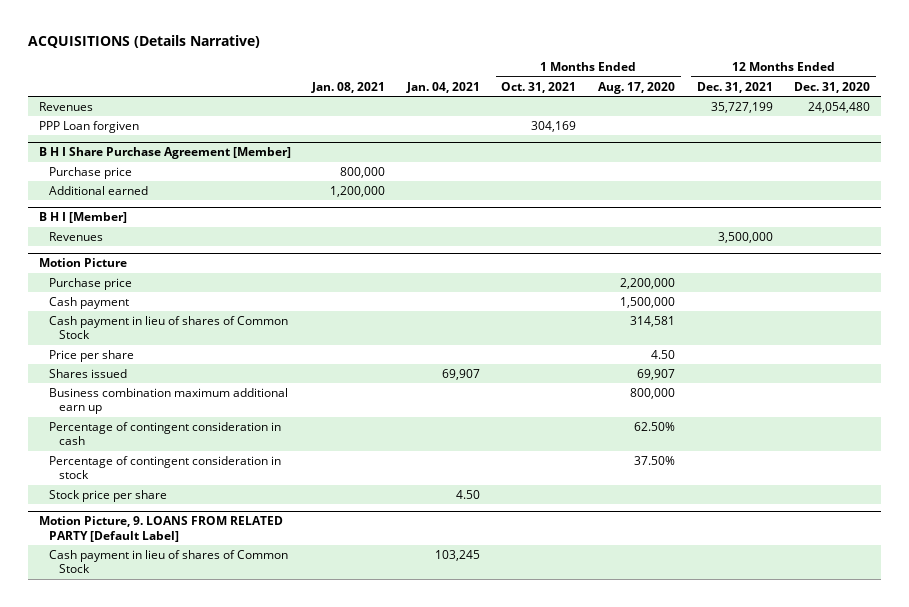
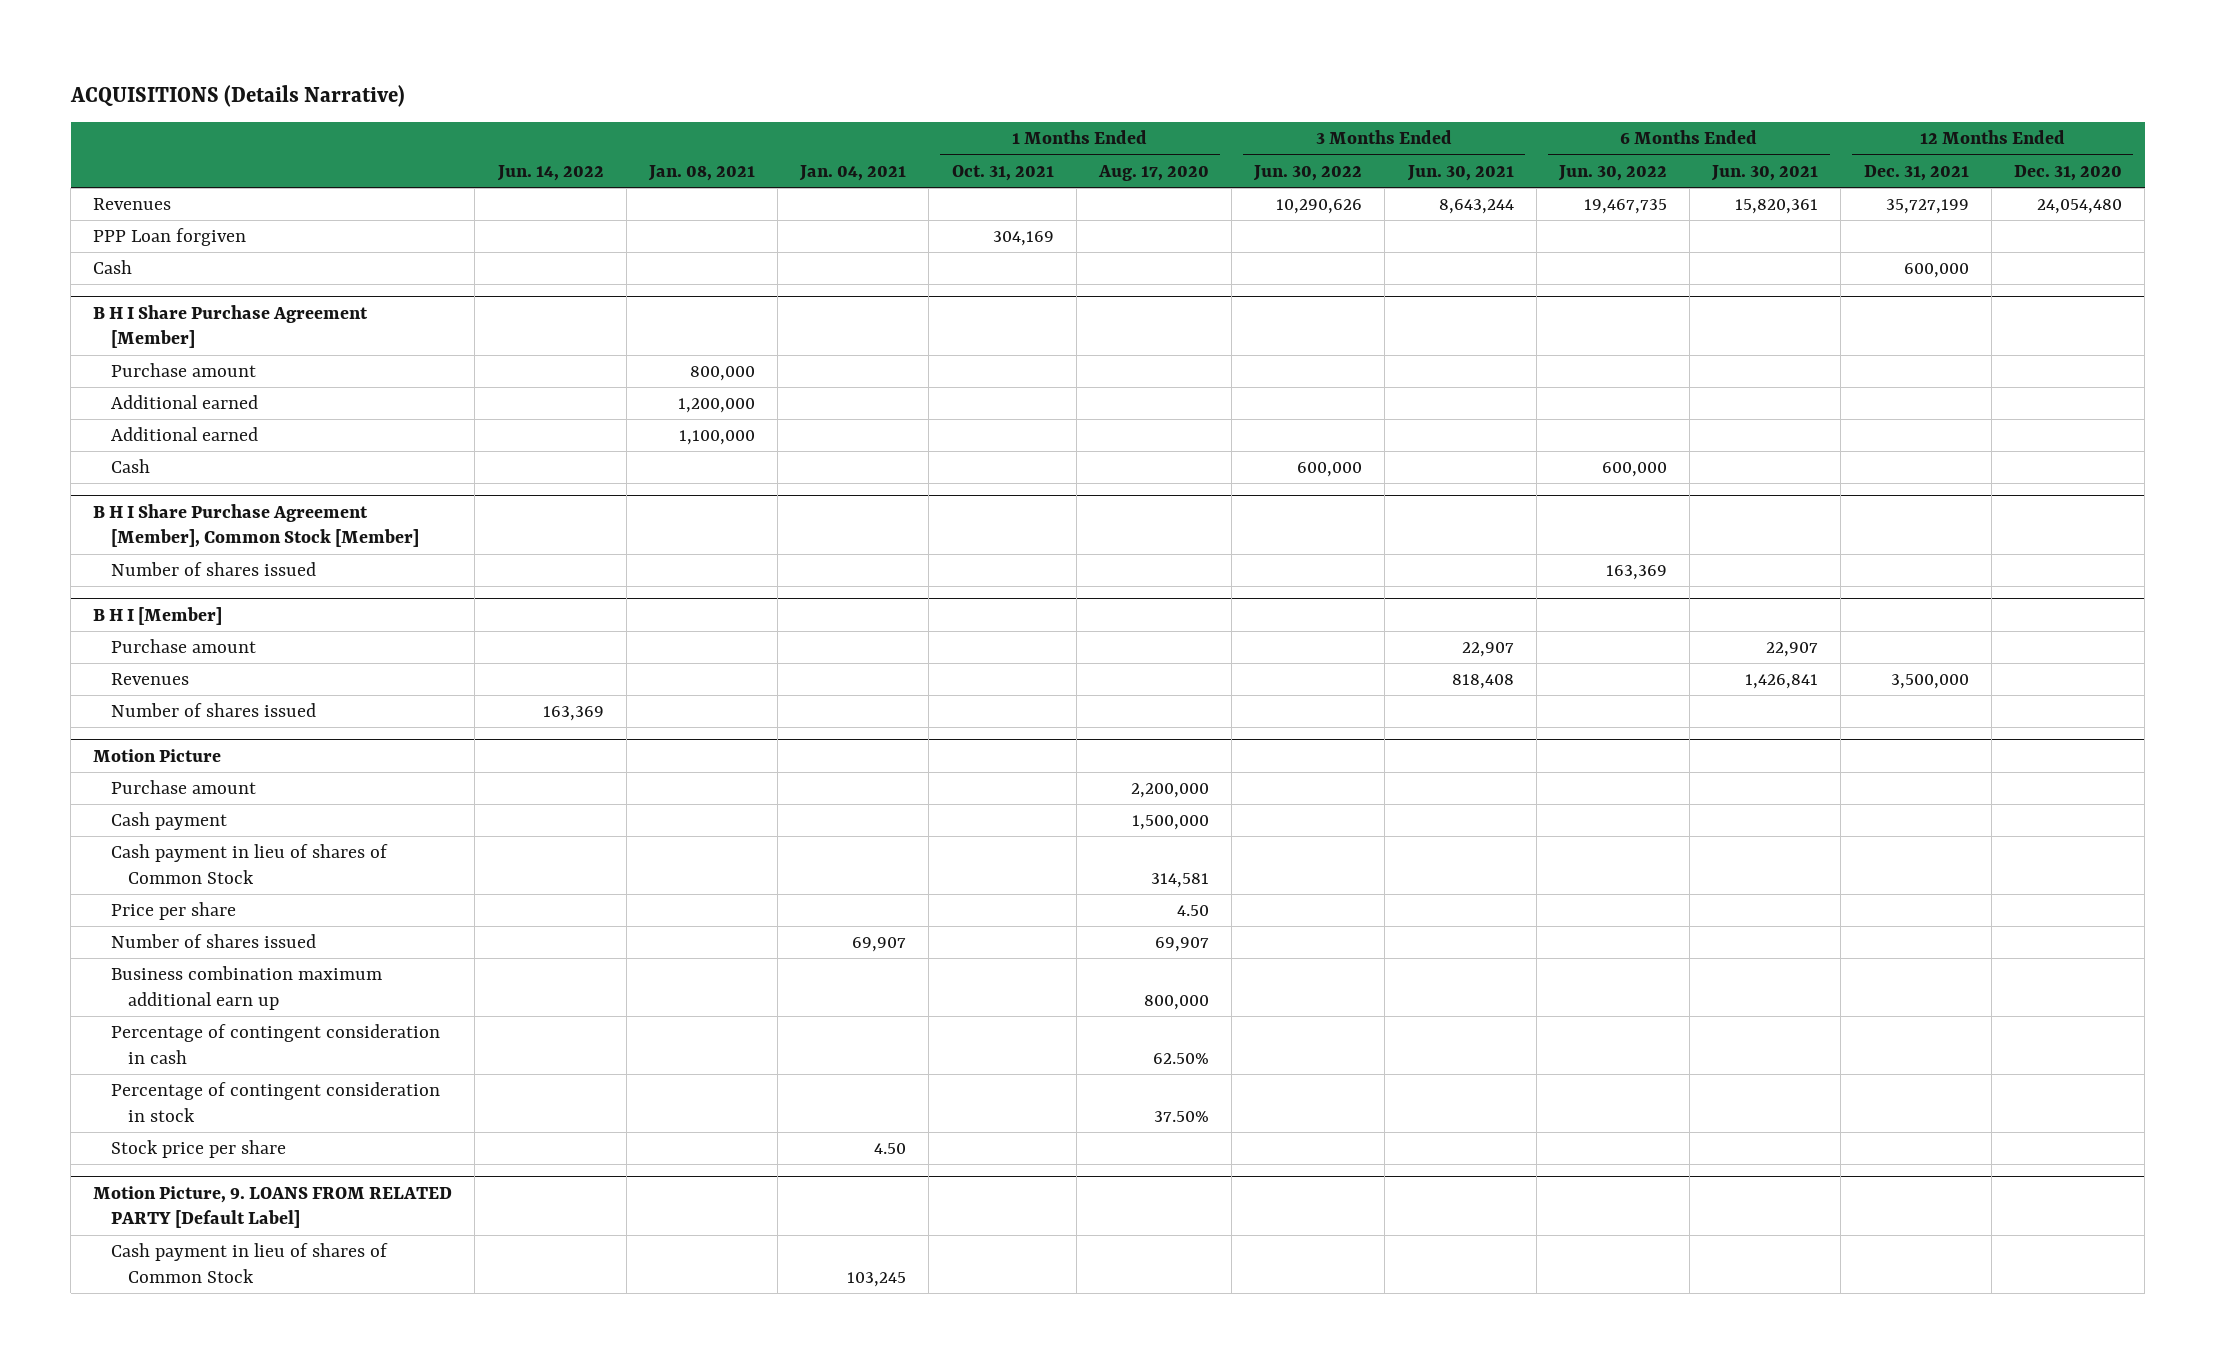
- | Jan. 08, 2021 | Jan. 04, 2021 | 1 Months Ended Oct. 31, 2021 | 1 Months Ended Aug. 17, 2020 | 12 Months Ended Dec. 31, 2021 | 12 Months Ended Dec. 31, 2020
+ | Jun. 14, 2022 | Jan. 08, 2021 | Jan. 04, 2021 | 1 Months Ended Oct. 31, 2021 | 1 Months Ended Aug. 17, 2020 | 3 Months Ended Jun. 30, 2022 | 3 Months Ended Jun. 30, 2021 | 6 Months Ended Jun. 30, 2022 | 6 Months Ended Jun. 30, 2021 | 12 Months Ended Dec. 31, 2021 | 12 Months Ended Dec. 31, 2020
+ Cash | | | | | | | | | | 600,000 |
@ B H I Share Purchase Agreement [Member]
- Purchase price | 800,000 | | | | |
+ Purchase amount | | 800,000 | | | | | | | | |
+ Additional earned | | 1,100,000 | | | | | | | | |
+ Cash | | | | | | 600,000 | | 600,000 | | |
+ B H I Share Purchase Agreement [Member], Common Stock [Member]
+ Number of shares issued | | | | | | | | 163,369 | | |
@ B H I [Member]
+ Purchase amount | | | | | | | 22,907 | | 22,907 | |
+ Number of shares issued | 163,369 | | | | | | | | | |
@ Motion Picture
- Purchase price | | | | 2,200,000 | |
+ Purchase amount | | | | | 2,200,000 | | | | | |
- Shares issued | | 69,907 | | 69,907 | |
+ Number of shares issued | | | 69,907 | | 69,907 | | | | | |

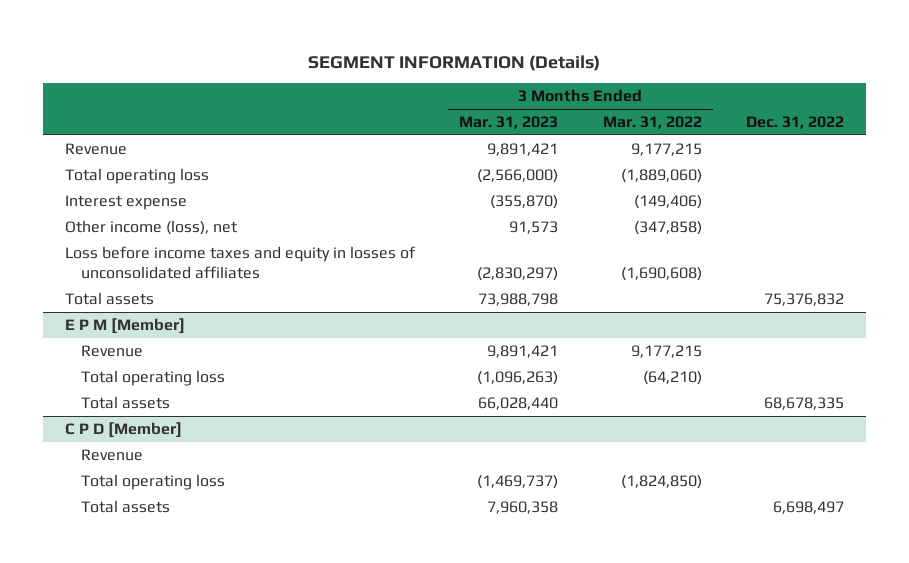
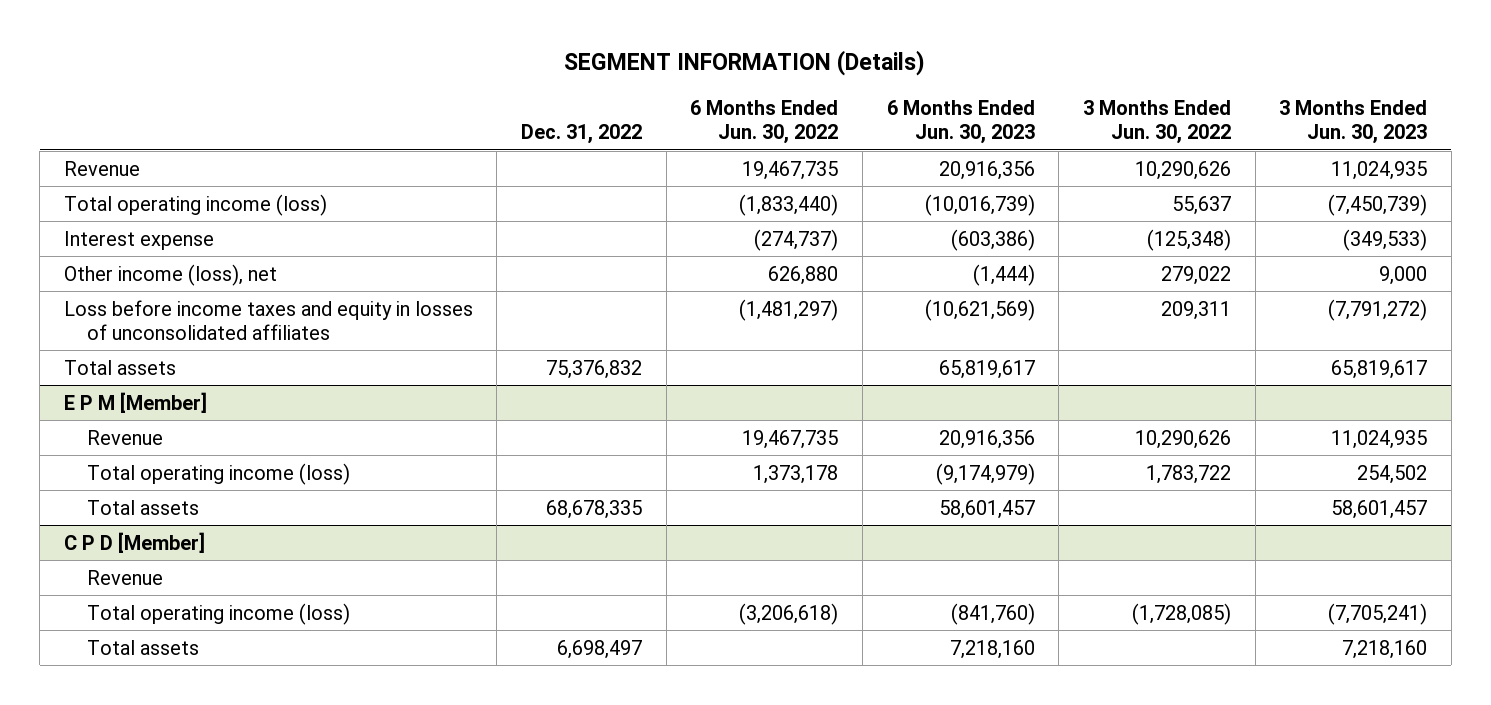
- | 3 Months Ended Mar. 31, 2023 | 3 Months Ended Mar. 31, 2022 | Dec. 31, 2022
+ | Dec. 31, 2022 | 6 Months Ended Jun. 30, 2022 | 6 Months Ended Jun. 30, 2023 | 3 Months Ended Jun. 30, 2022 | 3 Months Ended Jun. 30, 2023
- Total operating loss | (2,566,000) | (1,889,060) |
+ Total operating income (loss) | | (1,833,440) | (10,016,739) | 55,637 | (7,450,739)
@ E P M [Member]
- Total operating loss | (1,096,263) | (64,210) |
+ Total operating income (loss) | | 1,373,178 | (9,174,979) | 1,783,722 | 254,502
@ C P D [Member]
- Total operating loss | (1,469,737) | (1,824,850) |
+ Total operating income (loss) | | (3,206,618) | (841,760) | (1,728,085) | (7,705,241)

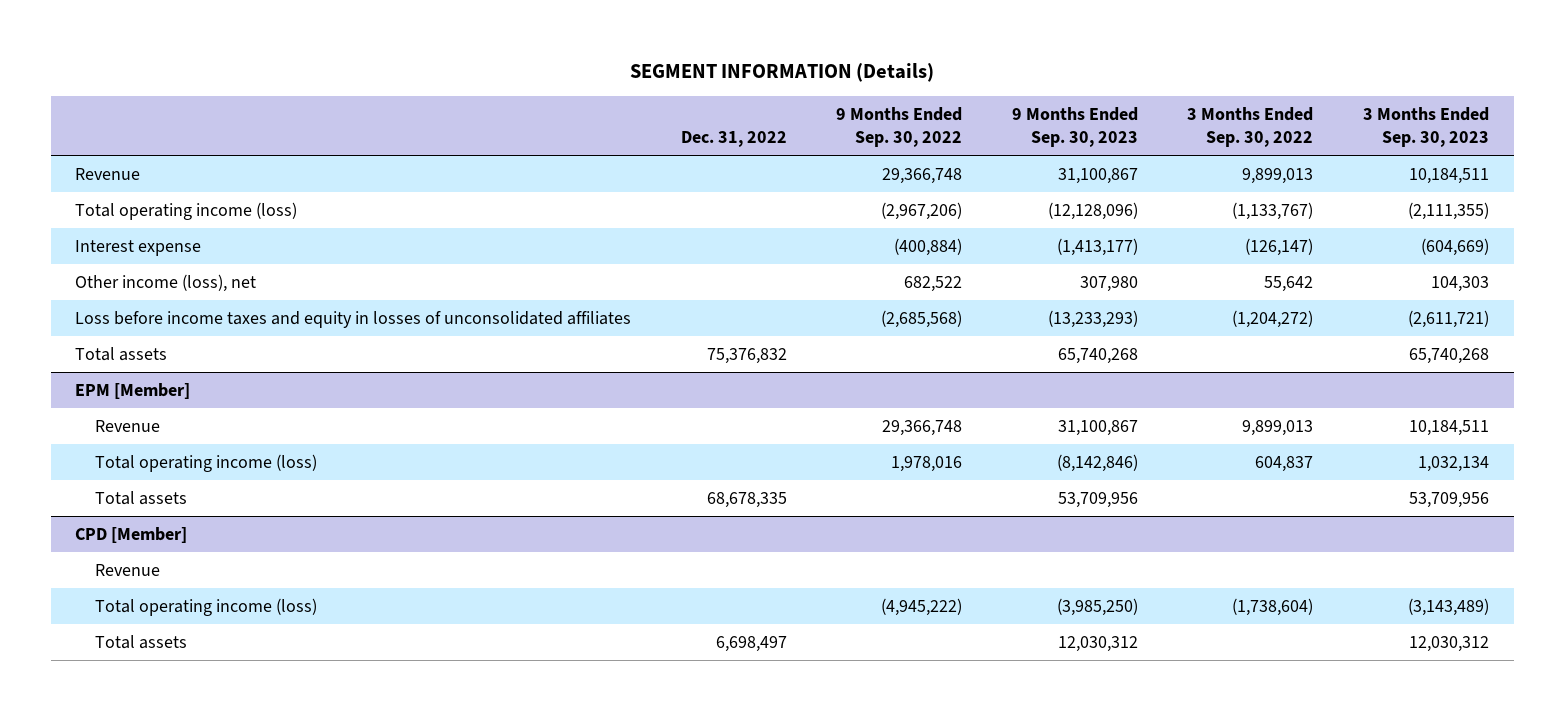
- | Dec. 31, 2022 | 6 Months Ended Jun. 30, 2022 | 6 Months Ended Jun. 30, 2023 | 3 Months Ended Jun. 30, 2022 | 3 Months Ended Jun. 30, 2023
+ | Dec. 31, 2022 | 9 Months Ended Sep. 30, 2022 | 9 Months Ended Sep. 30, 2023 | 3 Months Ended Sep. 30, 2022 | 3 Months Ended Sep. 30, 2023
- E P M [Member]
+ EPM [Member]
- C P D [Member]
+ CPD [Member]

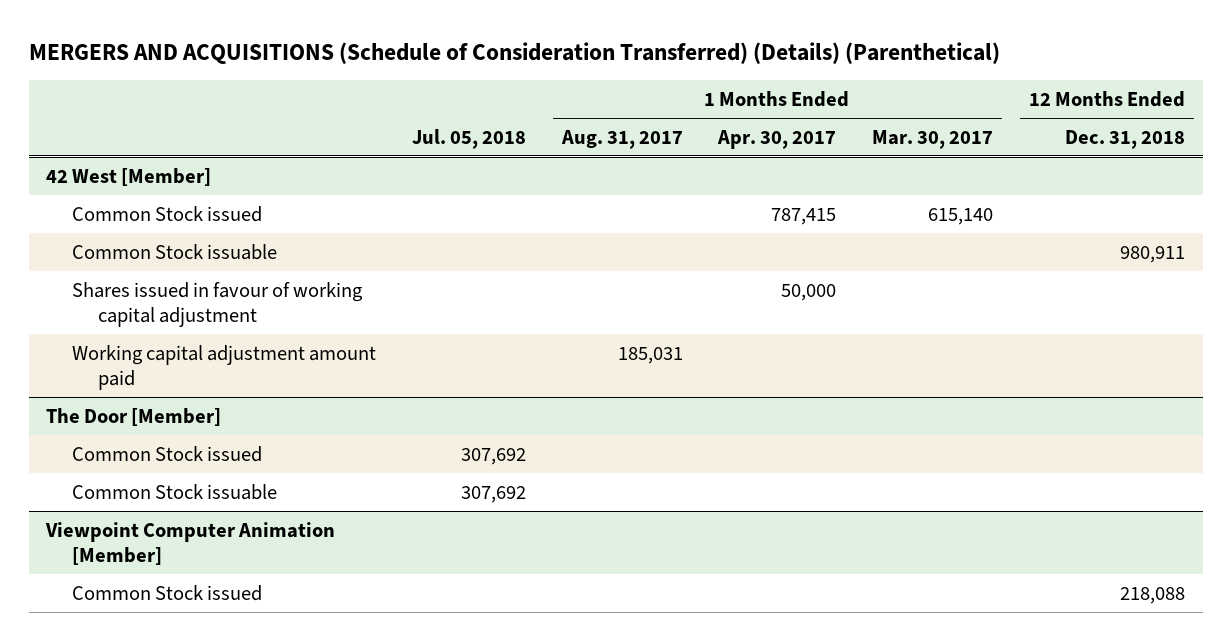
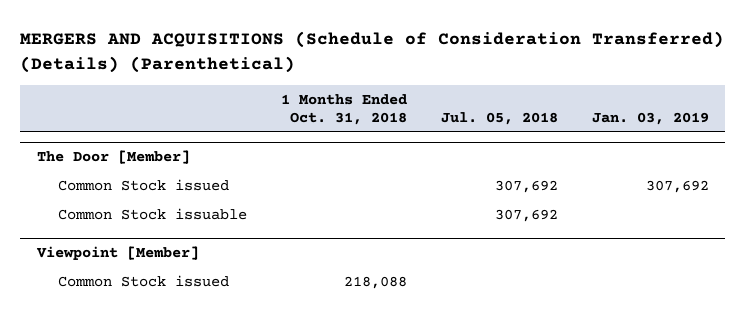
- | Jul. 05, 2018 | 1 Months Ended Aug. 31, 2017 | 1 Months Ended Apr. 30, 2017 | 1 Months Ended Mar. 30, 2017 | 12 Months Ended Dec. 31, 2018
+ | 1 Months Ended Oct. 31, 2018 | Jul. 05, 2018 | Jan. 03, 2019
- 42 West [Member]
- Common Stock issued | | | 787,415 | 615,140 |
- Common Stock issuable | | | | | 980,911
- Shares issued in favour of working capital adjustment | | | 50,000 | |
- Working capital adjustment amount paid | | 185,031 | | |
- Viewpoint Computer Animation [Member]
+ Viewpoint [Member]

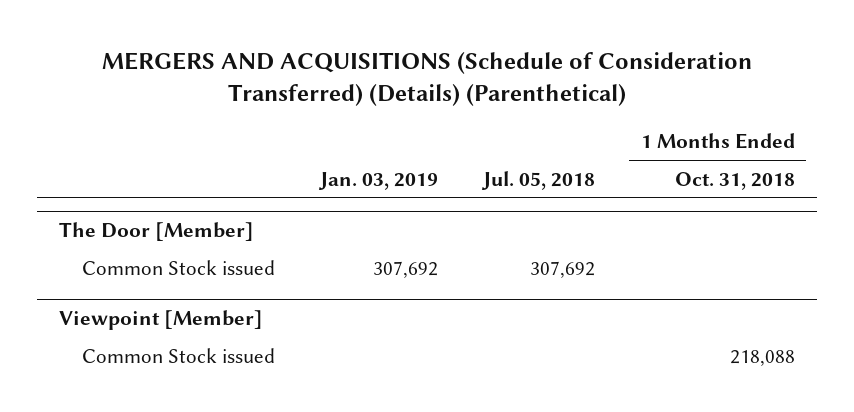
- | 1 Months Ended Oct. 31, 2018 | Jul. 05, 2018 | Jan. 03, 2019
+ | Jan. 03, 2019 | Jul. 05, 2018 | 1 Months Ended Oct. 31, 2018
@ The Door [Member]
- Common Stock issuable | | 307,692 |

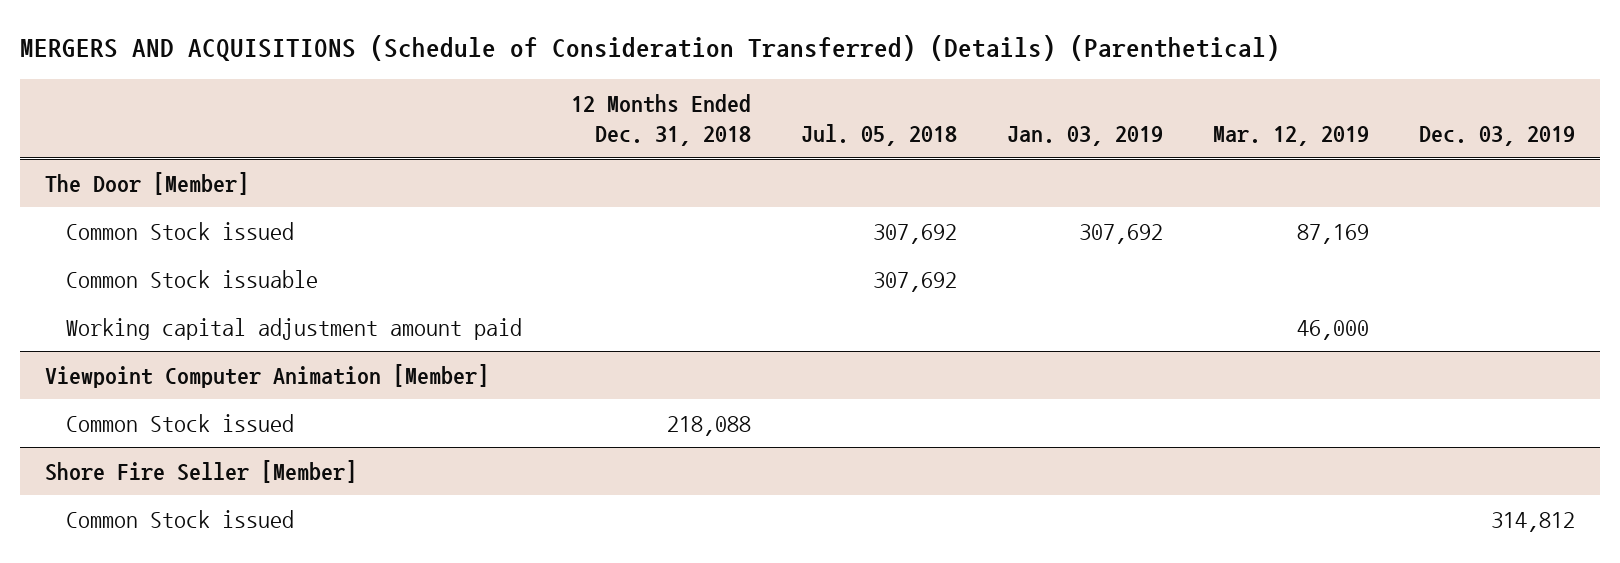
- | Jan. 03, 2019 | Jul. 05, 2018 | 1 Months Ended Oct. 31, 2018
+ | 12 Months Ended Dec. 31, 2018 | Jul. 05, 2018 | Jan. 03, 2019 | Mar. 12, 2019 | Dec. 03, 2019
- Viewpoint [Member]
@ The Door [Member]
+ Common Stock issuable | | 307,692 | | |
+ Working capital adjustment amount paid | | | | 46,000 |
+ Viewpoint Computer Animation [Member]
+ Shore Fire Seller [Member]
+ Common Stock issued | | | | | 314,812

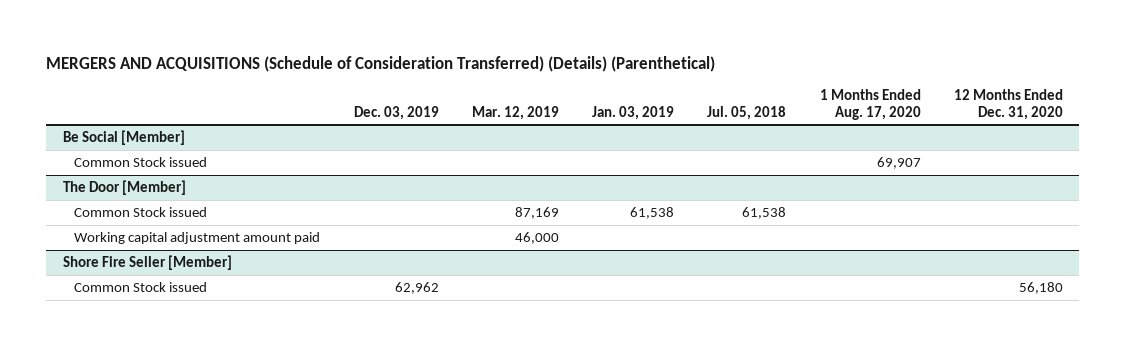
- | 12 Months Ended Dec. 31, 2018 | Jul. 05, 2018 | Jan. 03, 2019 | Mar. 12, 2019 | Dec. 03, 2019
+ | Dec. 03, 2019 | Mar. 12, 2019 | Jan. 03, 2019 | Jul. 05, 2018 | 1 Months Ended Aug. 17, 2020 | 12 Months Ended Dec. 31, 2020
+ Be Social [Member]
+ Common Stock issued | | | | | 69,907 |
@ The Door [Member]
- Common Stock issued | | 307,692 | 307,692 | 87,169 |
- Common Stock issuable | | 307,692 | | |
+ Common Stock issued | | 87,169 | 61,538 | 61,538 | |
- Viewpoint Computer Animation [Member]
- Common Stock issued | 218,088 | | | |
@ Shore Fire Seller [Member]
- Common Stock issued | | | | | 314,812
+ Common Stock issued | 62,962 | | | | | 56,180

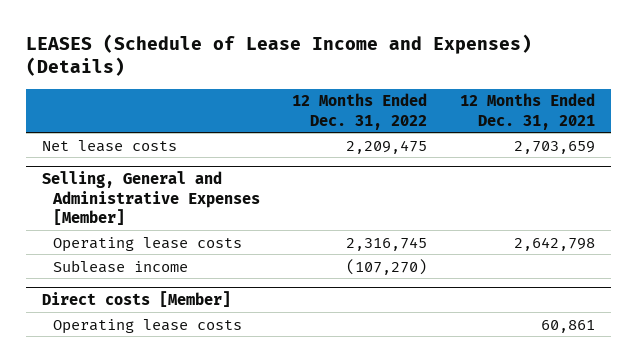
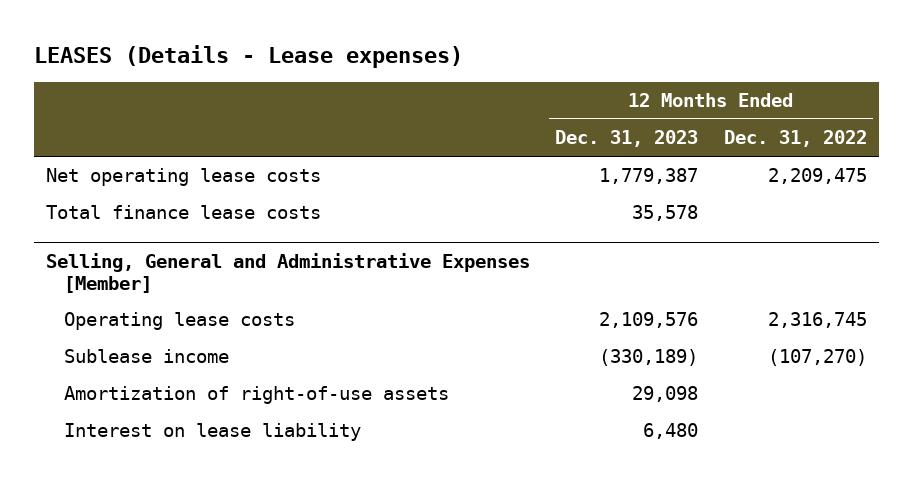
- LEASES (Schedule of Lease Income and Expenses) (Details)
+ LEASES (Details - Lease expenses)
- | 12 Months Ended Dec. 31, 2022 | 12 Months Ended Dec. 31, 2021
+ | 12 Months Ended Dec. 31, 2023 | 12 Months Ended Dec. 31, 2022
- Net lease costs | 2,209,475 | 2,703,659
+ Net operating lease costs | 1,779,387 | 2,209,475
+ Total finance lease costs | 35,578 |
- Direct costs [Member]
- Operating lease costs | | 60,861
@ Selling, General and Administrative Expenses [Member]
+ Amortization of right-of-use assets | 29,098 |
+ Interest on lease liability | 6,480 |

